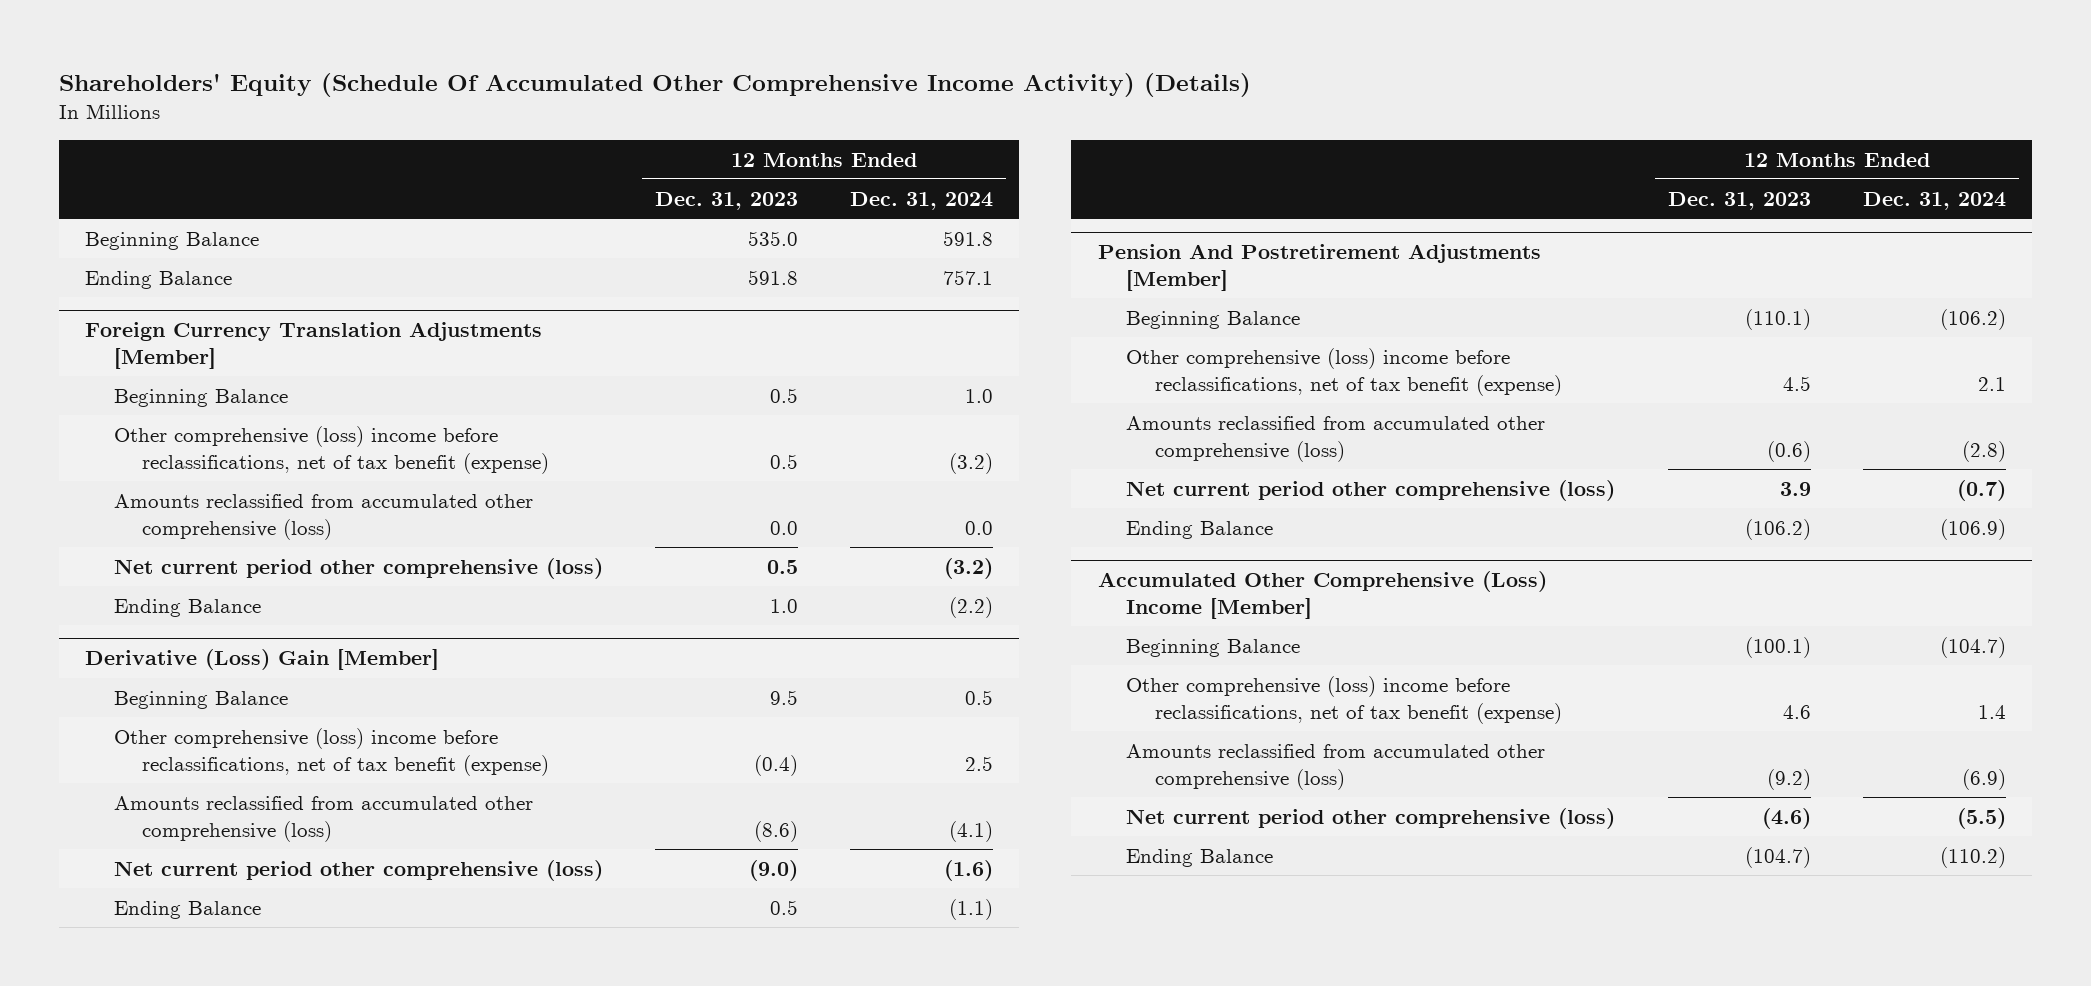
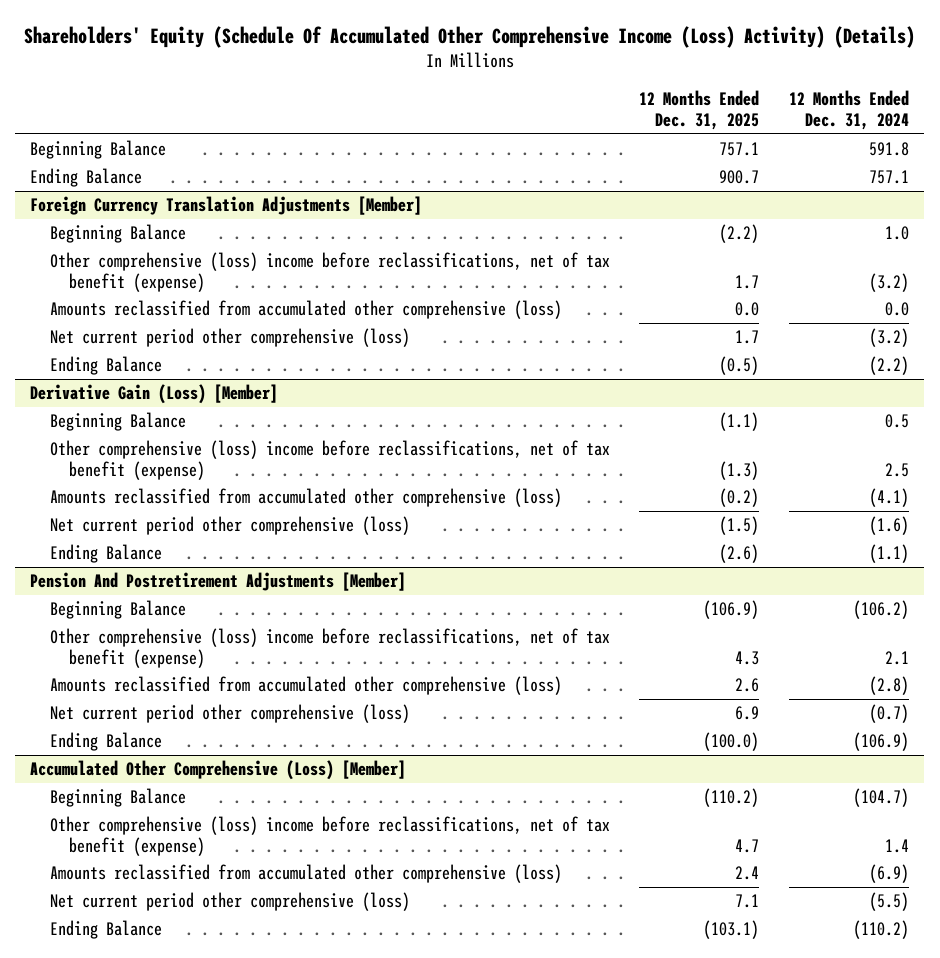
- Shareholders' Equity (Schedule Of Accumulated Other Comprehensive Income Activity) (Details)
+ Shareholders' Equity (Schedule Of Accumulated Other Comprehensive Income (Loss) Activity) (Details)
- | 12 Months Ended Dec. 31, 2023 | 12 Months Ended Dec. 31, 2024
+ | 12 Months Ended Dec. 31, 2025 | 12 Months Ended Dec. 31, 2024
- Derivative (Loss) Gain [Member]
+ Derivative Gain (Loss) [Member]
- Accumulated Other Comprehensive (Loss) Income [Member]
+ Accumulated Other Comprehensive (Loss) [Member]

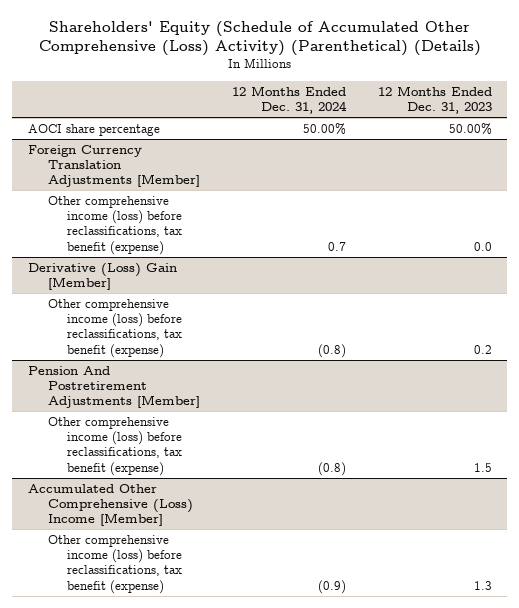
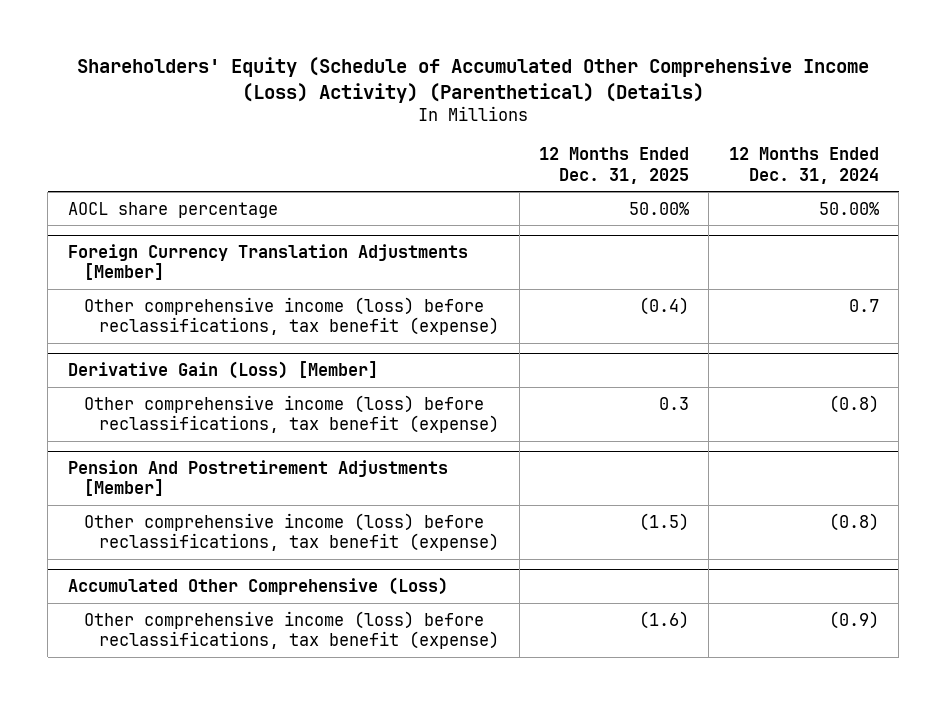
- Shareholders' Equity (Schedule of Accumulated Other Comprehensive (Loss) Activity) (Parenthetical) (Details)
+ Shareholders' Equity (Schedule of Accumulated Other Comprehensive Income (Loss) Activity) (Parenthetical) (Details)
- | 12 Months Ended Dec. 31, 2024 | 12 Months Ended Dec. 31, 2023
+ | 12 Months Ended Dec. 31, 2025 | 12 Months Ended Dec. 31, 2024
- AOCI share percentage | 50.00% | 50.00%
+ AOCL share percentage | 50.00% | 50.00%
- Derivative (Loss) Gain [Member]
+ Derivative Gain (Loss) [Member]
- Accumulated Other Comprehensive (Loss) Income [Member]
+ Accumulated Other Comprehensive (Loss)

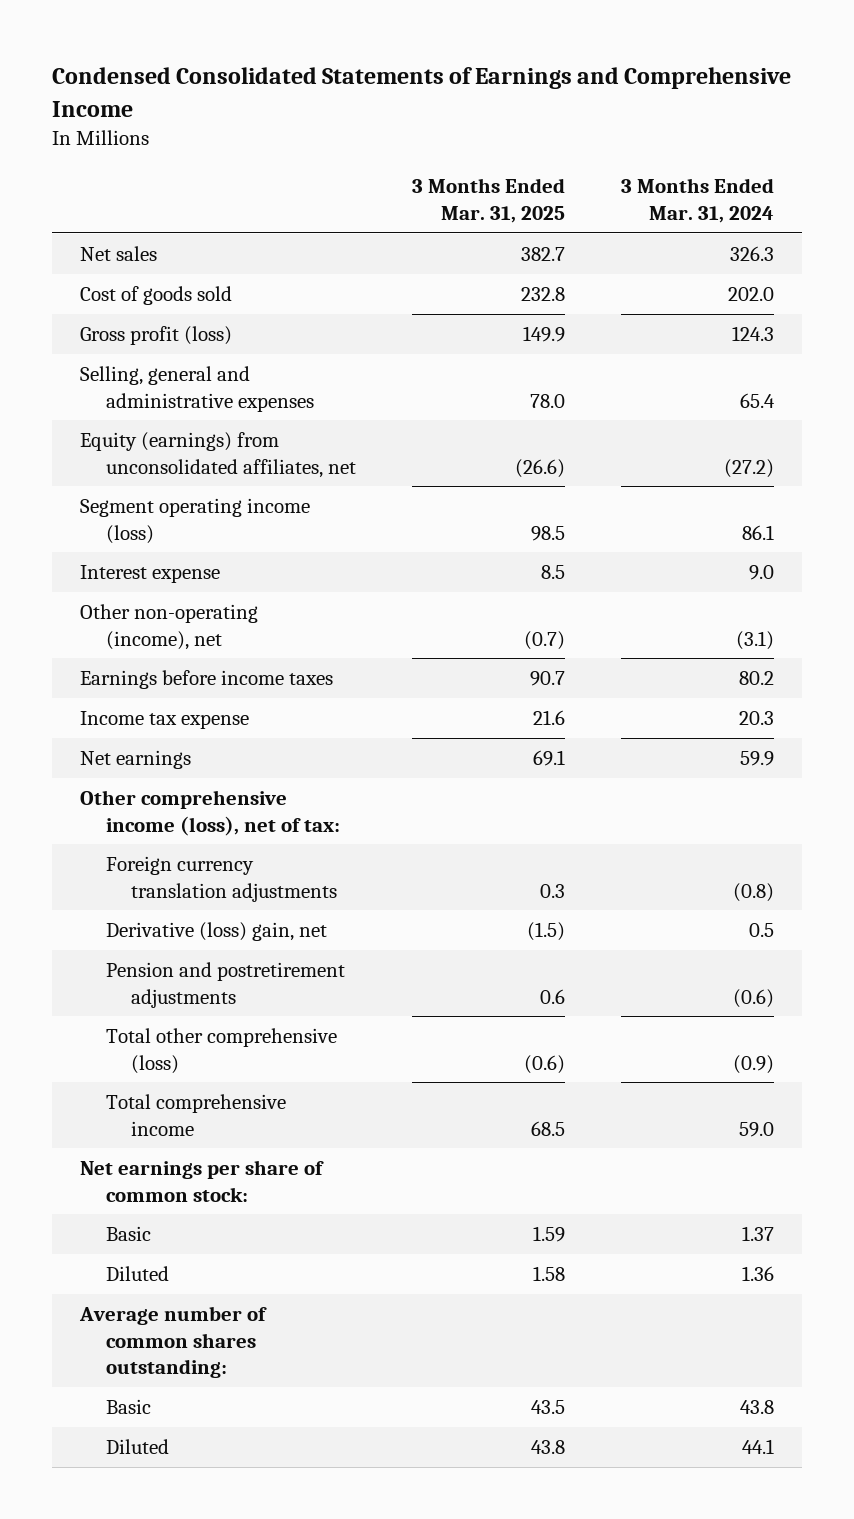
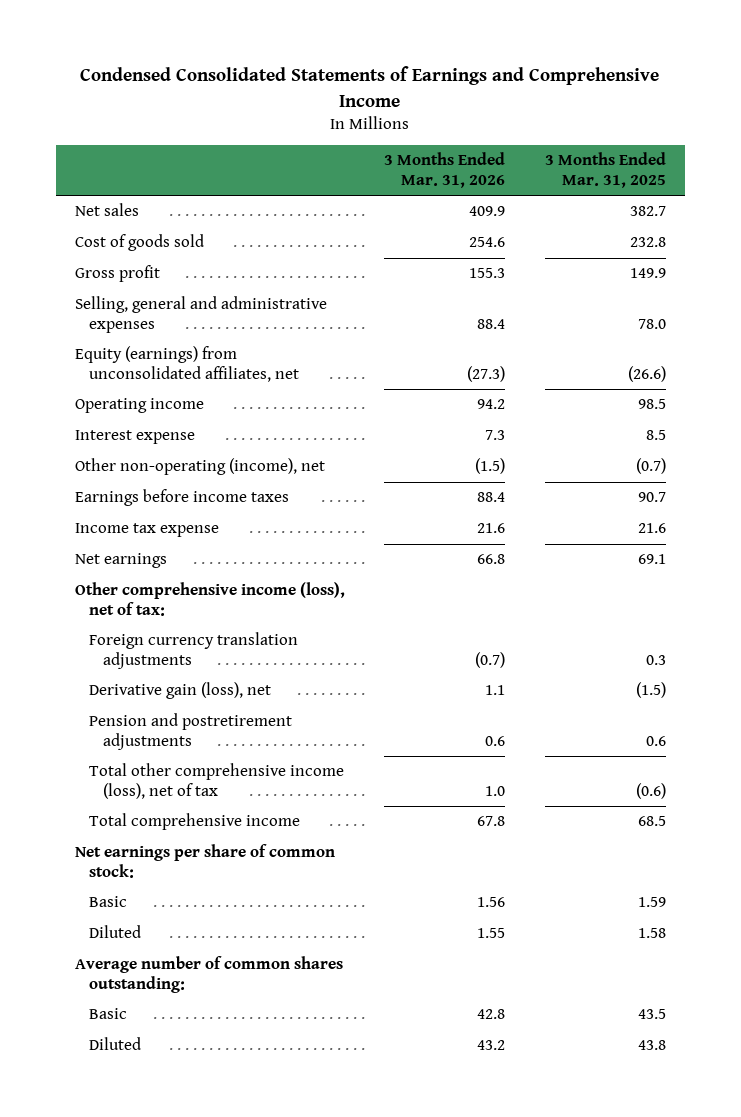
- | 3 Months Ended Mar. 31, 2025 | 3 Months Ended Mar. 31, 2024
+ | 3 Months Ended Mar. 31, 2026 | 3 Months Ended Mar. 31, 2025
- Gross profit (loss) | 149.9 | 124.3
+ Gross profit | 155.3 | 149.9
- Segment operating income (loss) | 98.5 | 86.1
+ Operating income | 94.2 | 98.5
- Derivative (loss) gain, net | (1.5) | 0.5
+ Derivative gain (loss), net | 1.1 | (1.5)
- Total other comprehensive (loss) | (0.6) | (0.9)
+ Total other comprehensive income (loss), net of tax | 1.0 | (0.6)

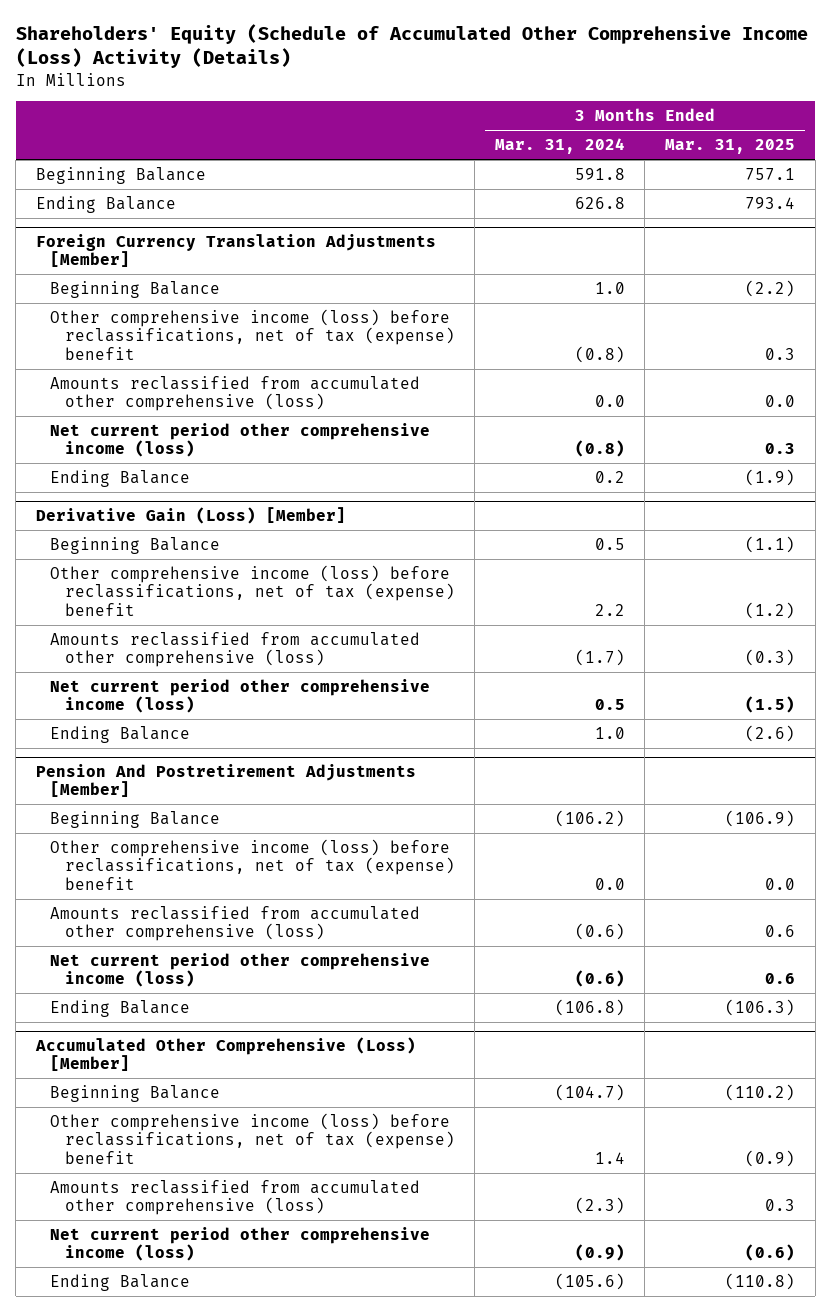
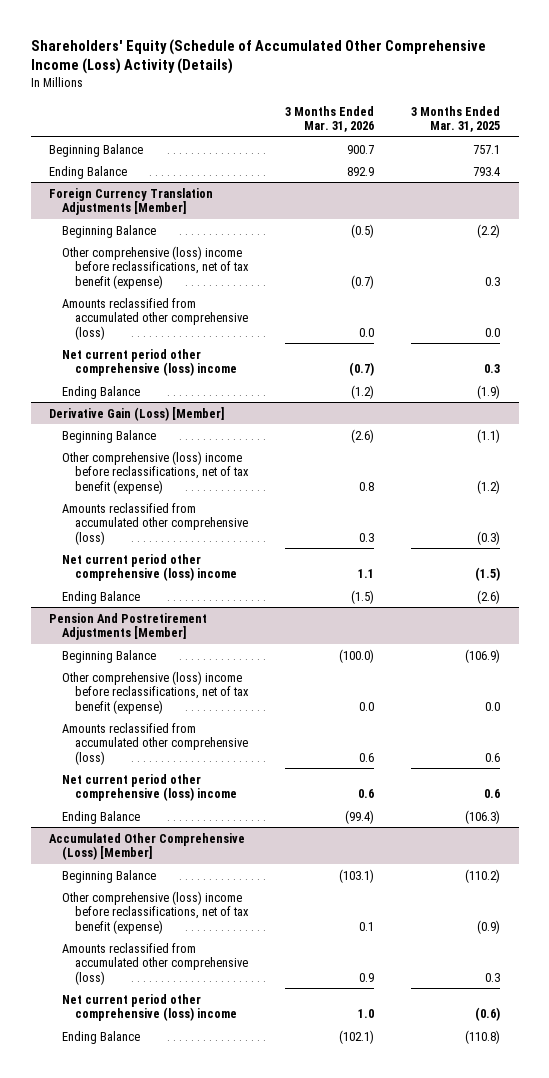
- | 3 Months Ended Mar. 31, 2024 | 3 Months Ended Mar. 31, 2025
+ | 3 Months Ended Mar. 31, 2026 | 3 Months Ended Mar. 31, 2025
@ Foreign Currency Translation Adjustments [Member]
- Other comprehensive income (loss) before reclassifications, net of tax (expense) benefit | (0.8) | 0.3
+ Other comprehensive (loss) income before reclassifications, net of tax benefit (expense) | (0.7) | 0.3
- Net current period other comprehensive income (loss) | (0.8) | 0.3
+ Net current period other comprehensive (loss) income | (0.7) | 0.3
@ Derivative Gain (Loss) [Member]
- Other comprehensive income (loss) before reclassifications, net of tax (expense) benefit | 2.2 | (1.2)
+ Other comprehensive (loss) income before reclassifications, net of tax benefit (expense) | 0.8 | (1.2)
- Net current period other comprehensive income (loss) | 0.5 | (1.5)
+ Net current period other comprehensive (loss) income | 1.1 | (1.5)
@ Pension And Postretirement Adjustments [Member]
- Other comprehensive income (loss) before reclassifications, net of tax (expense) benefit | 0.0 | 0.0
+ Other comprehensive (loss) income before reclassifications, net of tax benefit (expense) | 0.0 | 0.0
- Net current period other comprehensive income (loss) | (0.6) | 0.6
+ Net current period other comprehensive (loss) income | 0.6 | 0.6
@ Accumulated Other Comprehensive (Loss) [Member]
- Other comprehensive income (loss) before reclassifications, net of tax (expense) benefit | 1.4 | (0.9)
+ Other comprehensive (loss) income before reclassifications, net of tax benefit (expense) | 0.1 | (0.9)
- Net current period other comprehensive income (loss) | (0.9) | (0.6)
+ Net current period other comprehensive (loss) income | 1.0 | (0.6)

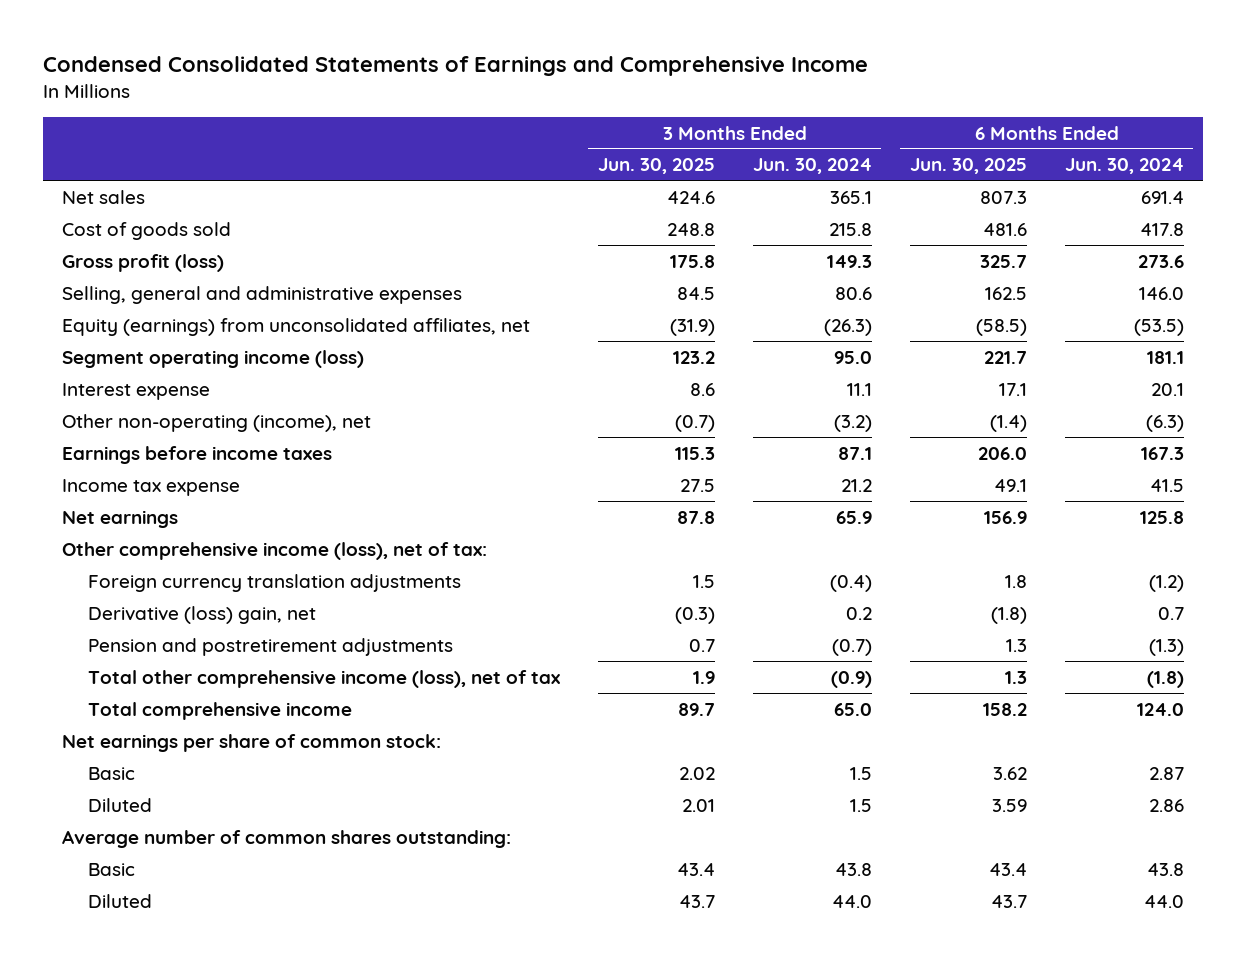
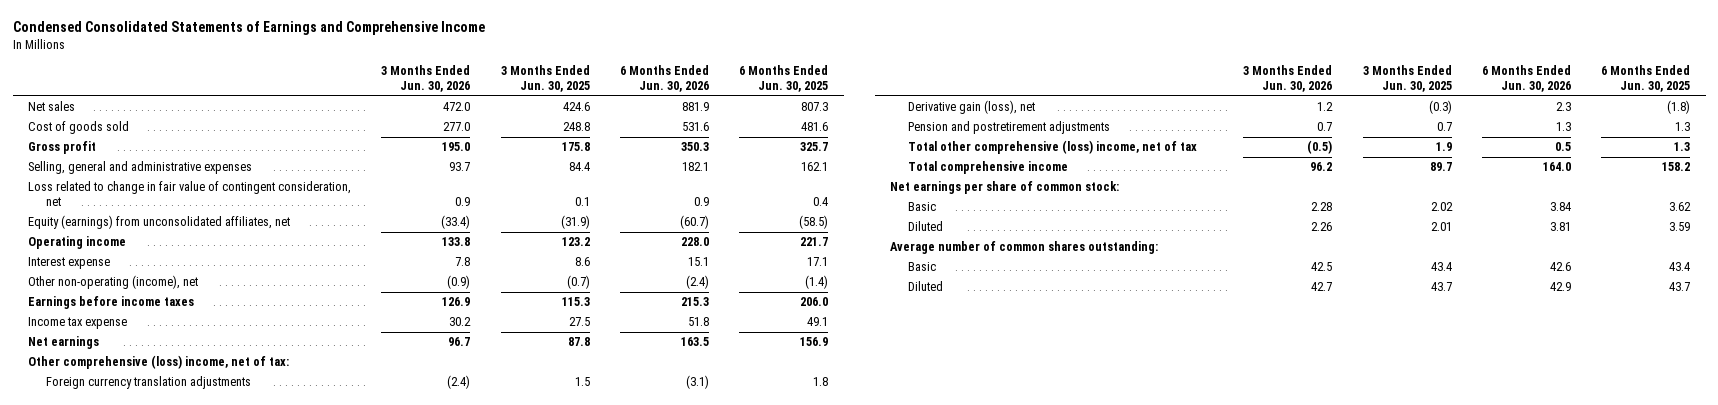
- | 3 Months Ended Jun. 30, 2025 | 3 Months Ended Jun. 30, 2024 | 6 Months Ended Jun. 30, 2025 | 6 Months Ended Jun. 30, 2024
+ | 3 Months Ended Jun. 30, 2026 | 3 Months Ended Jun. 30, 2025 | 6 Months Ended Jun. 30, 2026 | 6 Months Ended Jun. 30, 2025
- Gross profit (loss) | 175.8 | 149.3 | 325.7 | 273.6
- Selling, general and administrative expenses | 84.5 | 80.6 | 162.5 | 146.0
+ Gross profit | 195.0 | 175.8 | 350.3 | 325.7
+ Selling, general and administrative expenses | 93.7 | 84.4 | 182.1 | 162.1
+ Loss related to change in fair value of contingent consideration, net | 0.9 | 0.1 | 0.9 | 0.4
- Segment operating income (loss) | 123.2 | 95.0 | 221.7 | 181.1
+ Operating income | 133.8 | 123.2 | 228.0 | 221.7
- Other comprehensive income (loss), net of tax:
+ Other comprehensive (loss) income, net of tax:
- Derivative (loss) gain, net | (0.3) | 0.2 | (1.8) | 0.7
+ Derivative gain (loss), net | 1.2 | (0.3) | 2.3 | (1.8)
- Total other comprehensive income (loss), net of tax | 1.9 | (0.9) | 1.3 | (1.8)
+ Total other comprehensive (loss) income, net of tax | (0.5) | 1.9 | 0.5 | 1.3

